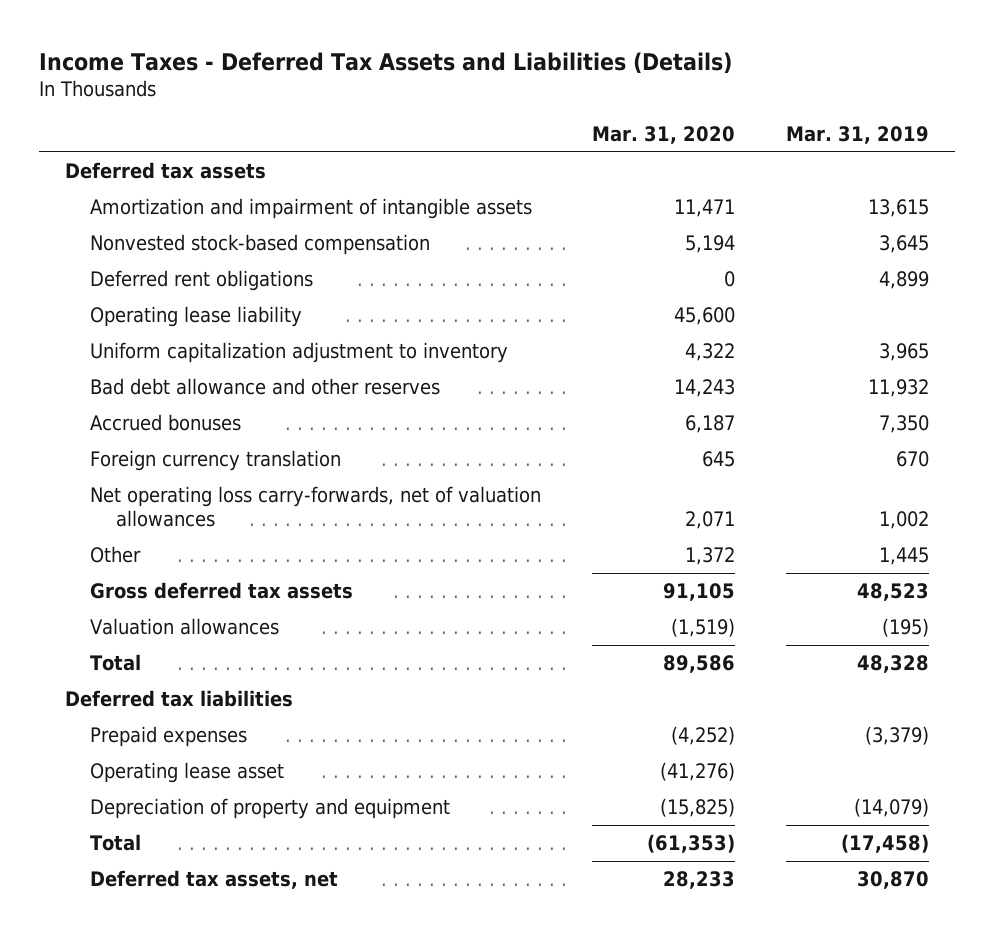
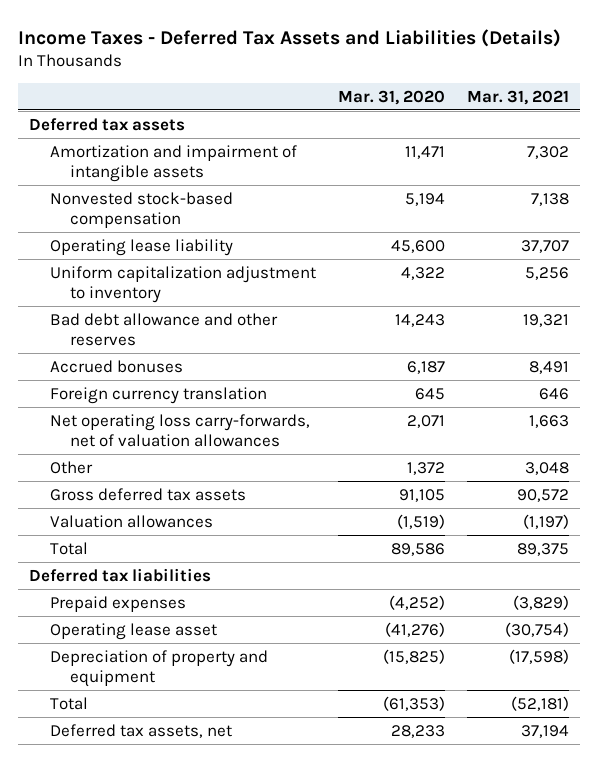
- | Mar. 31, 2020 | Mar. 31, 2019
+ | Mar. 31, 2020 | Mar. 31, 2021
- Deferred rent obligations | 0 | 4,899

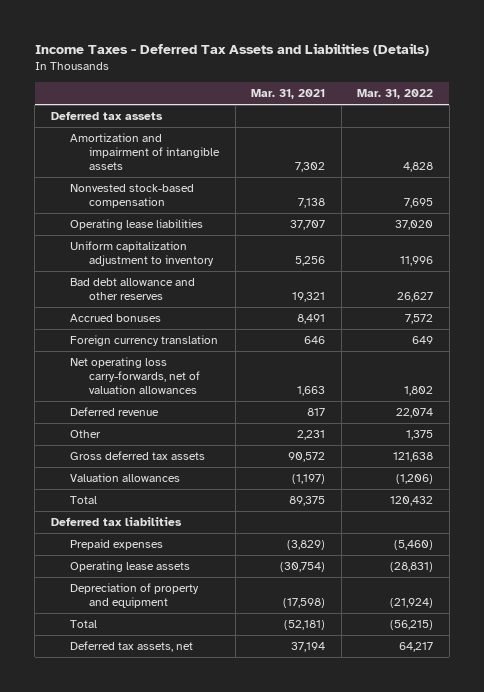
- | Mar. 31, 2020 | Mar. 31, 2021
+ | Mar. 31, 2021 | Mar. 31, 2022
- Operating lease liability | 45,600 | 37,707
+ Operating lease liabilities | 37,707 | 37,020
- Other | 1,372 | 3,048
+ Deferred revenue | 817 | 22,074
+ Other | 2,231 | 1,375
- Operating lease asset | (41,276) | (30,754)
+ Operating lease assets | (30,754) | (28,831)

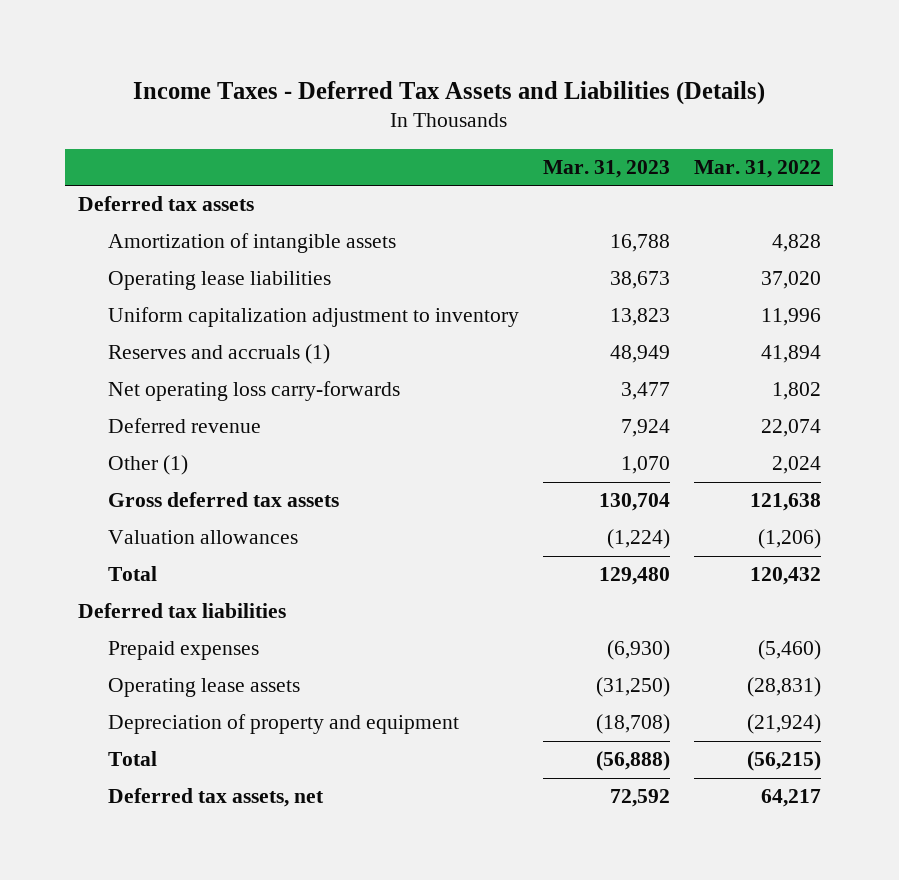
- | Mar. 31, 2021 | Mar. 31, 2022
+ | Mar. 31, 2023 | Mar. 31, 2022
- Amortization and impairment of intangible assets | 7,302 | 4,828
- Nonvested stock-based compensation | 7,138 | 7,695
+ Amortization of intangible assets | 16,788 | 4,828
- Bad debt allowance and other reserves | 19,321 | 26,627
- Accrued bonuses | 8,491 | 7,572
- Foreign currency translation | 646 | 649
- Net operating loss carry-forwards, net of valuation allowances | 1,663 | 1,802
+ Reserves and accruals (1) | 48,949 | 41,894
+ Net operating loss carry-forwards | 3,477 | 1,802
- Other | 2,231 | 1,375
+ Other (1) | 1,070 | 2,024

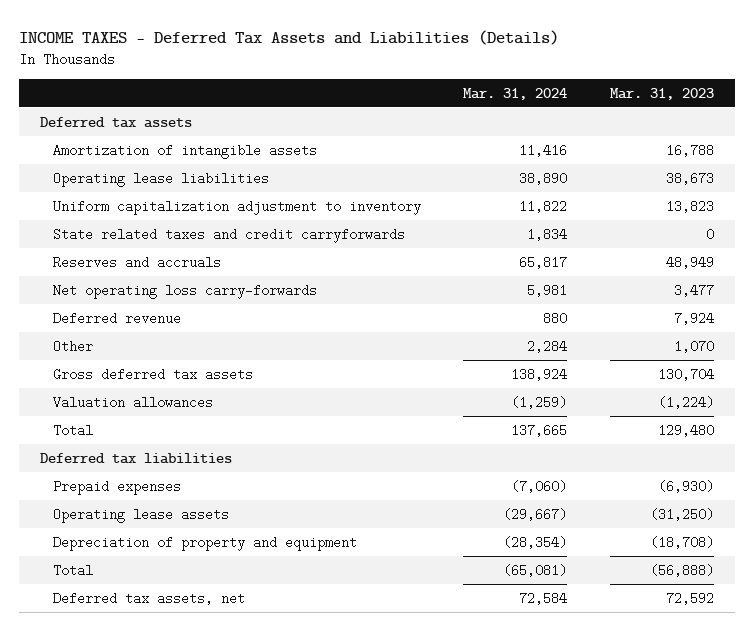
- Income Taxes - Deferred Tax Assets and Liabilities (Details)
+ INCOME TAXES - Deferred Tax Assets and Liabilities (Details)
- | Mar. 31, 2023 | Mar. 31, 2022
+ | Mar. 31, 2024 | Mar. 31, 2023
- Reserves and accruals (1) | 48,949 | 41,894
+ State related taxes and credit carryforwards | 1,834 | 0
+ Reserves and accruals | 65,817 | 48,949
- Other (1) | 1,070 | 2,024
+ Other | 2,284 | 1,070

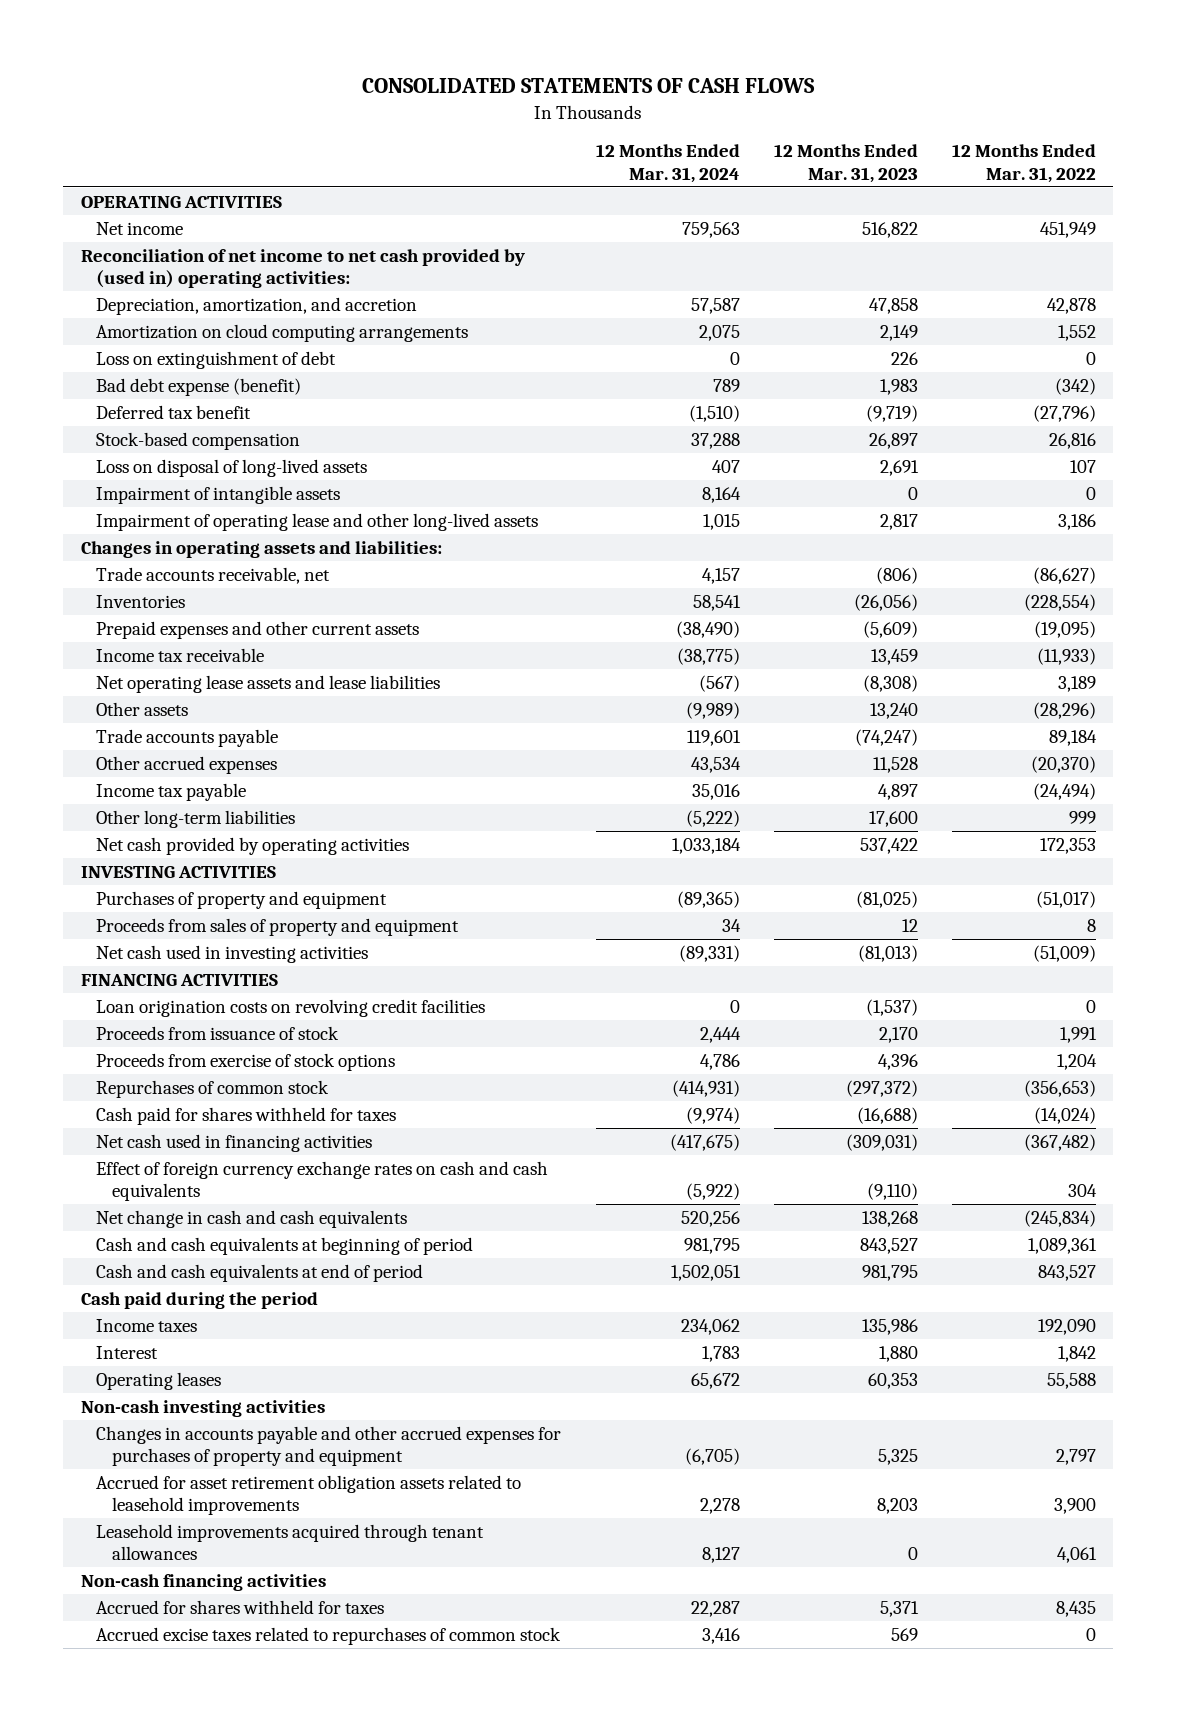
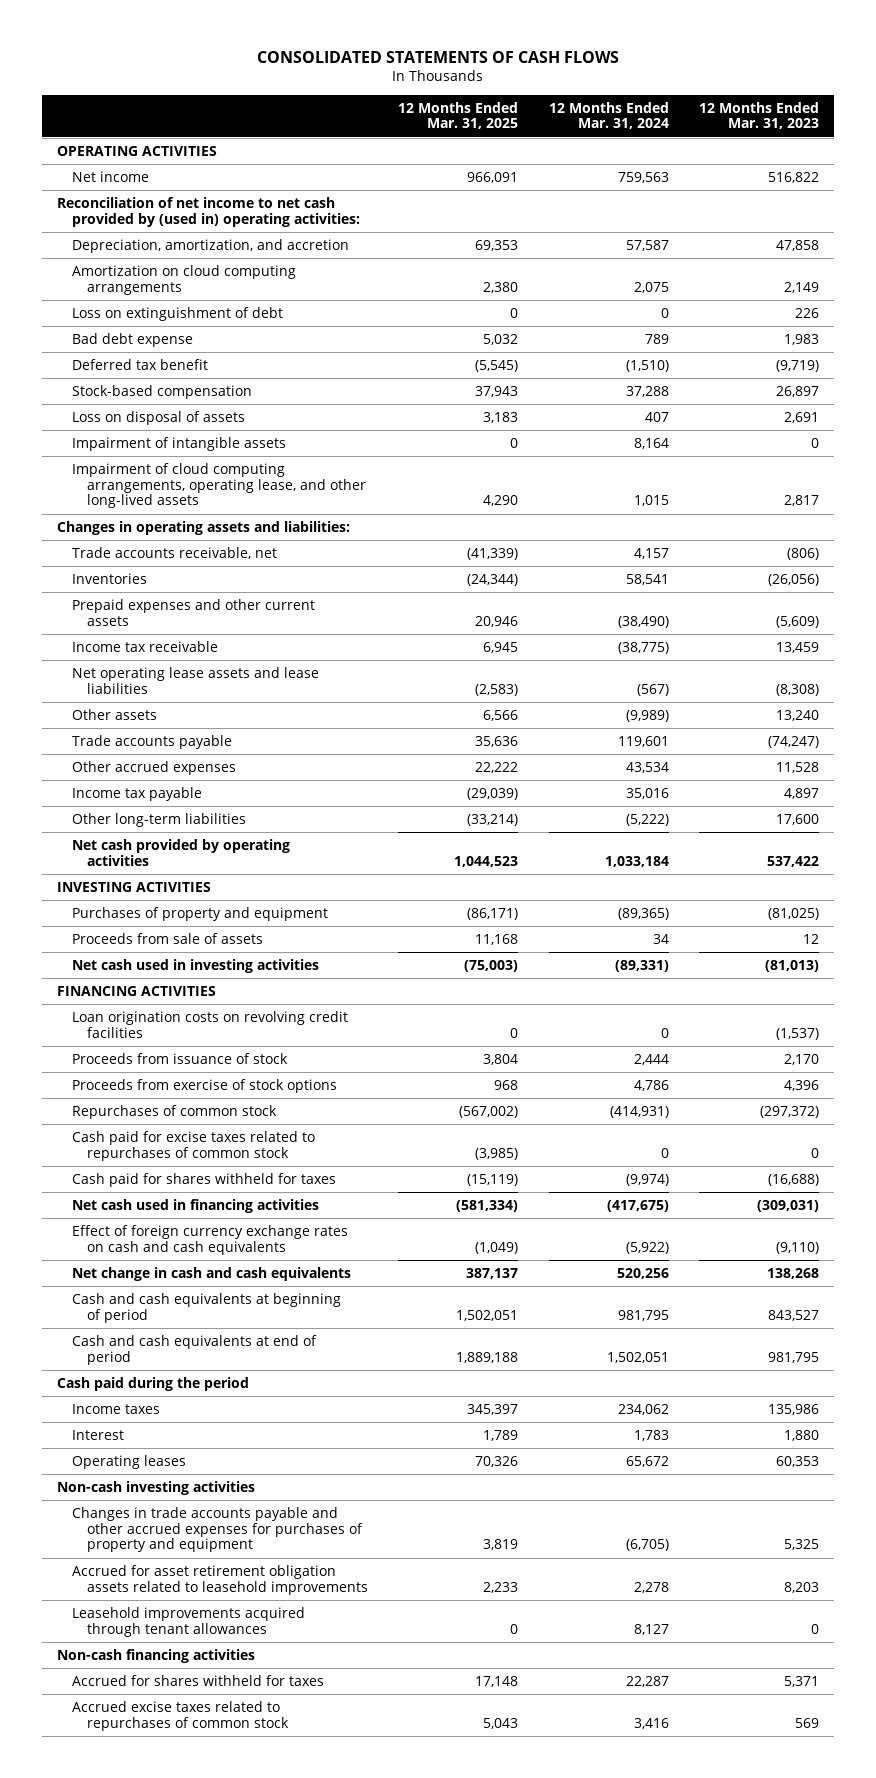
- | 12 Months Ended Mar. 31, 2024 | 12 Months Ended Mar. 31, 2023 | 12 Months Ended Mar. 31, 2022
+ | 12 Months Ended Mar. 31, 2025 | 12 Months Ended Mar. 31, 2024 | 12 Months Ended Mar. 31, 2023
- Bad debt expense (benefit) | 789 | 1,983 | (342)
+ Bad debt expense | 5,032 | 789 | 1,983
- Loss on disposal of long-lived assets | 407 | 2,691 | 107
+ Loss on disposal of assets | 3,183 | 407 | 2,691
- Impairment of operating lease and other long-lived assets | 1,015 | 2,817 | 3,186
+ Impairment of cloud computing arrangements, operating lease, and other long-lived assets | 4,290 | 1,015 | 2,817
- Proceeds from sales of property and equipment | 34 | 12 | 8
+ Proceeds from sale of assets | 11,168 | 34 | 12
+ Cash paid for excise taxes related to repurchases of common stock | (3,985) | 0 | 0
- Changes in accounts payable and other accrued expenses for purchases of property and equipment | (6,705) | 5,325 | 2,797
+ Changes in trade accounts payable and other accrued expenses for purchases of property and equipment | 3,819 | (6,705) | 5,325

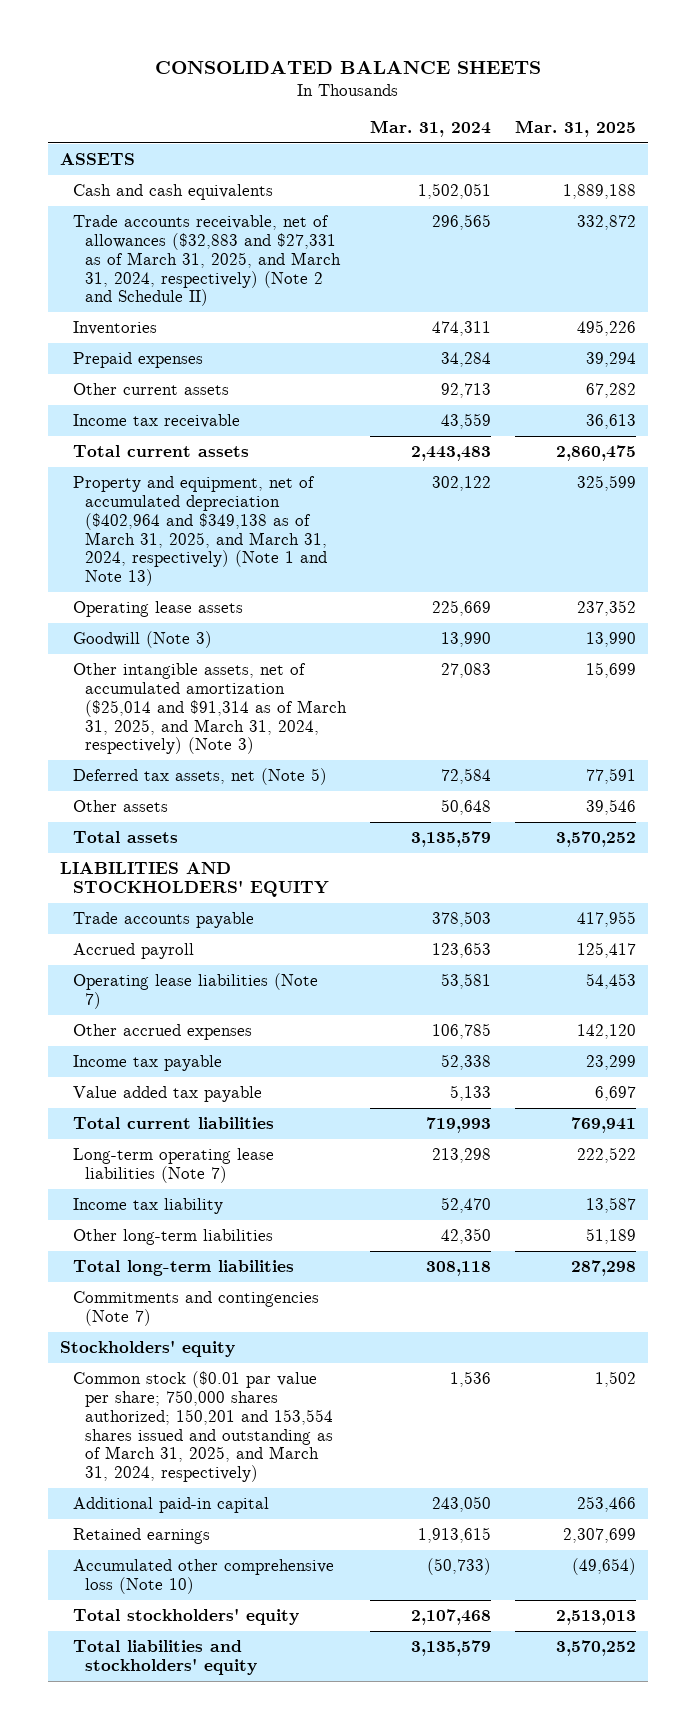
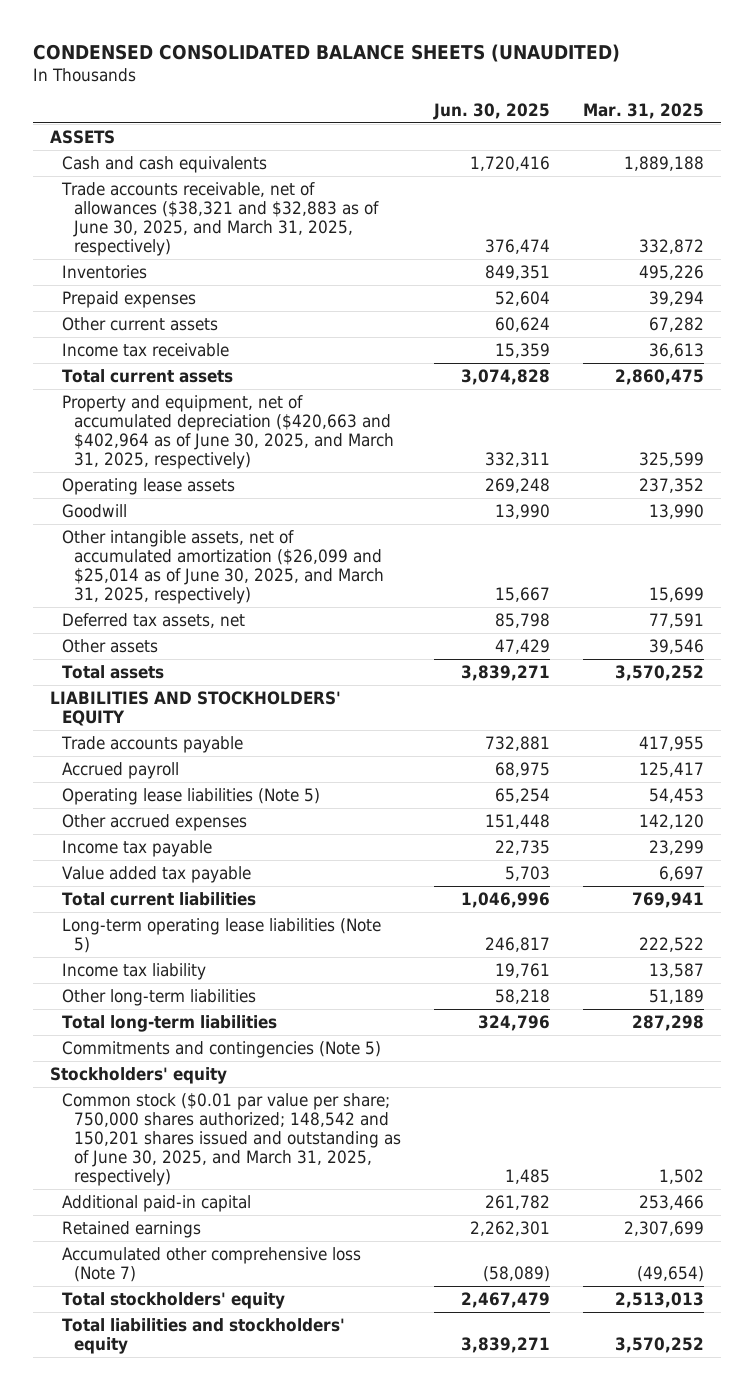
- CONSOLIDATED BALANCE SHEETS
+ CONDENSED CONSOLIDATED BALANCE SHEETS (UNAUDITED)
- | Mar. 31, 2024 | Mar. 31, 2025
+ | Jun. 30, 2025 | Mar. 31, 2025
- Trade accounts receivable, net of allowances ($32,883 and $27,331 as of March 31, 2025, and March 31, 2024, respectively) (Note 2 and Schedule II) | 296,565 | 332,872
+ Trade accounts receivable, net of allowances ($38,321 and $32,883 as of June 30, 2025, and March 31, 2025, respectively) | 376,474 | 332,872
- Property and equipment, net of accumulated depreciation ($402,964 and $349,138 as of March 31, 2025, and March 31, 2024, respectively) (Note 1 and Note 13) | 302,122 | 325,599
+ Property and equipment, net of accumulated depreciation ($420,663 and $402,964 as of June 30, 2025, and March 31, 2025, respectively) | 332,311 | 325,599
- Goodwill (Note 3) | 13,990 | 13,990
- Other intangible assets, net of accumulated amortization ($25,014 and $91,314 as of March 31, 2025, and March 31, 2024, respectively) (Note 3) | 27,083 | 15,699
- Deferred tax assets, net (Note 5) | 72,584 | 77,591
+ Goodwill | 13,990 | 13,990
+ Other intangible assets, net of accumulated amortization ($26,099 and $25,014 as of June 30, 2025, and March 31, 2025, respectively) | 15,667 | 15,699
+ Deferred tax assets, net | 85,798 | 77,591
- Operating lease liabilities (Note 7) | 53,581 | 54,453
+ Operating lease liabilities (Note 5) | 65,254 | 54,453
- Long-term operating lease liabilities (Note 7) | 213,298 | 222,522
+ Long-term operating lease liabilities (Note 5) | 246,817 | 222,522
- Commitments and contingencies (Note 7)
+ Commitments and contingencies (Note 5)
- Common stock ($0.01 par value per share; 750,000 shares authorized; 150,201 and 153,554 shares issued and outstanding as of March 31, 2025, and March 31, 2024, respectively) | 1,536 | 1,502
+ Common stock ($0.01 par value per share; 750,000 shares authorized; 148,542 and 150,201 shares issued and outstanding as of June 30, 2025, and March 31, 2025, respectively) | 1,485 | 1,502
- Accumulated other comprehensive loss (Note 10) | (50,733) | (49,654)
+ Accumulated other comprehensive loss (Note 7) | (58,089) | (49,654)

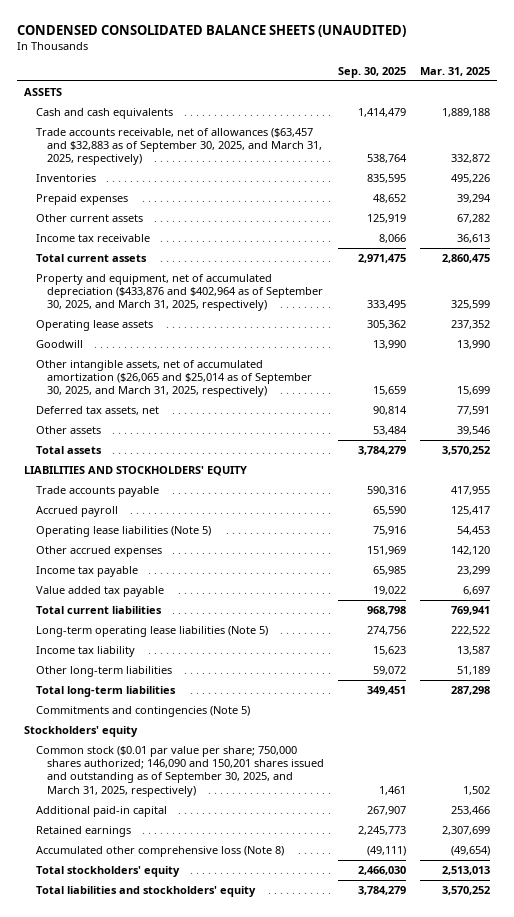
- | Jun. 30, 2025 | Mar. 31, 2025
+ | Sep. 30, 2025 | Mar. 31, 2025
- Trade accounts receivable, net of allowances ($38,321 and $32,883 as of June 30, 2025, and March 31, 2025, respectively) | 376,474 | 332,872
+ Trade accounts receivable, net of allowances ($63,457 and $32,883 as of September 30, 2025, and March 31, 2025, respectively) | 538,764 | 332,872
- Property and equipment, net of accumulated depreciation ($420,663 and $402,964 as of June 30, 2025, and March 31, 2025, respectively) | 332,311 | 325,599
+ Property and equipment, net of accumulated depreciation ($433,876 and $402,964 as of September 30, 2025, and March 31, 2025, respectively) | 333,495 | 325,599
- Other intangible assets, net of accumulated amortization ($26,099 and $25,014 as of June 30, 2025, and March 31, 2025, respectively) | 15,667 | 15,699
+ Other intangible assets, net of accumulated amortization ($26,065 and $25,014 as of September 30, 2025, and March 31, 2025, respectively) | 15,659 | 15,699
- Common stock ($0.01 par value per share; 750,000 shares authorized; 148,542 and 150,201 shares issued and outstanding as of June 30, 2025, and March 31, 2025, respectively) | 1,485 | 1,502
+ Common stock ($0.01 par value per share; 750,000 shares authorized; 146,090 and 150,201 shares issued and outstanding as of September 30, 2025, and March 31, 2025, respectively) | 1,461 | 1,502
- Accumulated other comprehensive loss (Note 7) | (58,089) | (49,654)
+ Accumulated other comprehensive loss (Note 8) | (49,111) | (49,654)

